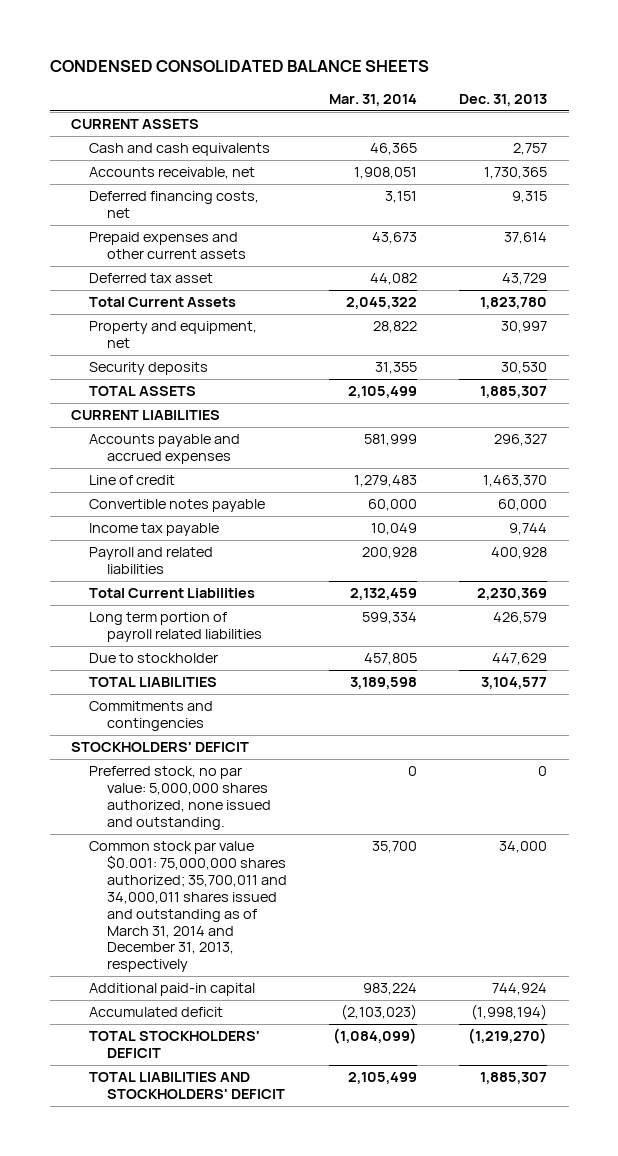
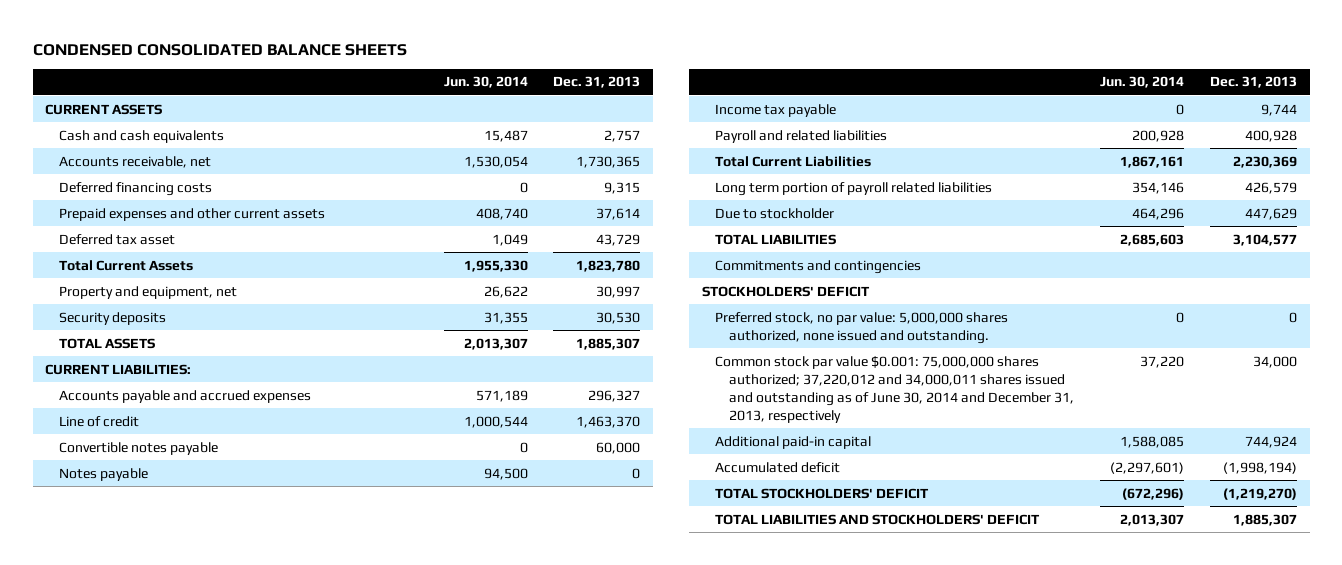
- | Mar. 31, 2014 | Dec. 31, 2013
+ | Jun. 30, 2014 | Dec. 31, 2013
- Deferred financing costs, net | 3,151 | 9,315
+ Deferred financing costs | 0 | 9,315
- CURRENT LIABILITIES
+ CURRENT LIABILITIES:
+ Notes payable | 94,500 | 0
- Common stock par value $0.001: 75,000,000 shares authorized; 35,700,011 and 34,000,011 shares issued and outstanding as of March 31, 2014 and December 31, 2013, respectively | 35,700 | 34,000
+ Common stock par value $0.001: 75,000,000 shares authorized; 37,220,012 and 34,000,011 shares issued and outstanding as of June 30, 2014 and December 31, 2013, respectively | 37,220 | 34,000

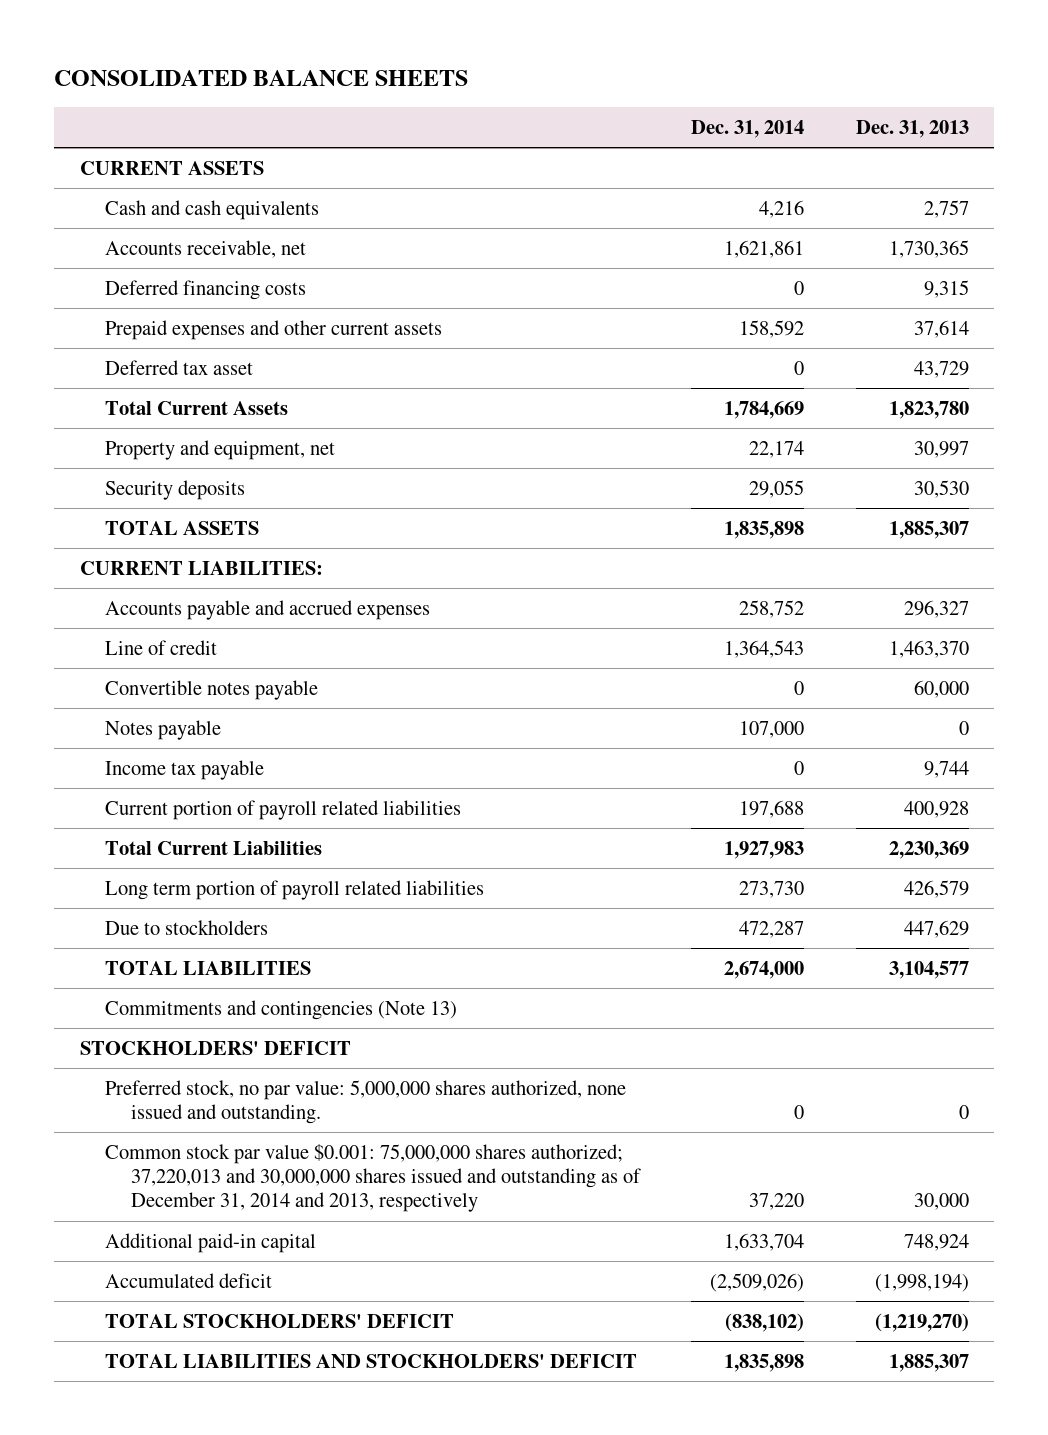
- CONDENSED CONSOLIDATED BALANCE SHEETS
+ CONSOLIDATED BALANCE SHEETS
- | Jun. 30, 2014 | Dec. 31, 2013
+ | Dec. 31, 2014 | Dec. 31, 2013
- Payroll and related liabilities | 200,928 | 400,928
+ Current portion of payroll related liabilities | 197,688 | 400,928
- Due to stockholder | 464,296 | 447,629
+ Due to stockholders | 472,287 | 447,629
- Commitments and contingencies
+ Commitments and contingencies (Note 13)
- Common stock par value $0.001: 75,000,000 shares authorized; 37,220,012 and 34,000,011 shares issued and outstanding as of June 30, 2014 and December 31, 2013, respectively | 37,220 | 34,000
- Additional paid-in capital | 1,588,085 | 744,924
+ Common stock par value $0.001: 75,000,000 shares authorized; 37,220,013 and 30,000,000 shares issued and outstanding as of December 31, 2014 and 2013, respectively | 37,220 | 30,000
+ Additional paid-in capital | 1,633,704 | 748,924

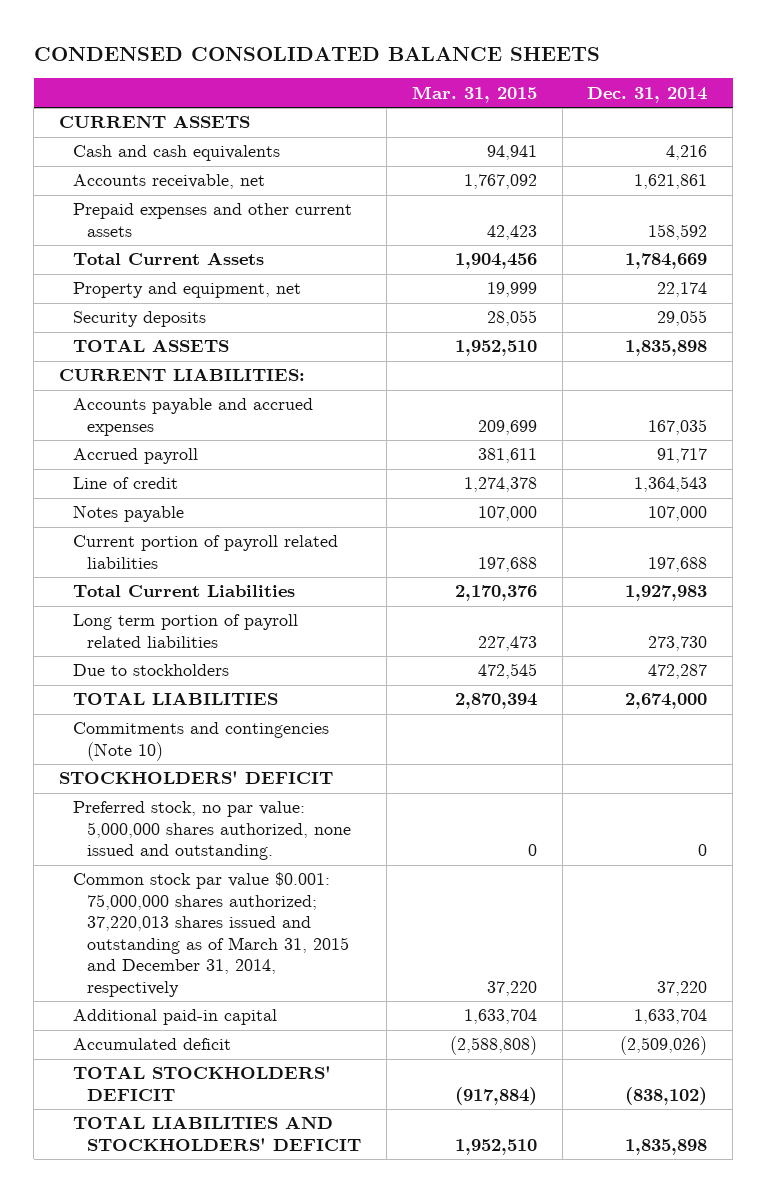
- CONSOLIDATED BALANCE SHEETS
+ CONDENSED CONSOLIDATED BALANCE SHEETS
- | Dec. 31, 2014 | Dec. 31, 2013
+ | Mar. 31, 2015 | Dec. 31, 2014
- Deferred financing costs | 0 | 9,315
- Deferred tax asset | 0 | 43,729
- Accounts payable and accrued expenses | 258,752 | 296,327
+ Accounts payable and accrued expenses | 209,699 | 167,035
+ Accrued payroll | 381,611 | 91,717
- Convertible notes payable | 0 | 60,000
- Income tax payable | 0 | 9,744
- Commitments and contingencies (Note 13)
+ Commitments and contingencies (Note 10)
- Common stock par value $0.001: 75,000,000 shares authorized; 37,220,013 and 30,000,000 shares issued and outstanding as of December 31, 2014 and 2013, respectively | 37,220 | 30,000
+ Common stock par value $0.001: 75,000,000 shares authorized; 37,220,013 shares issued and outstanding as of March 31, 2015 and December 31, 2014, respectively | 37,220 | 37,220

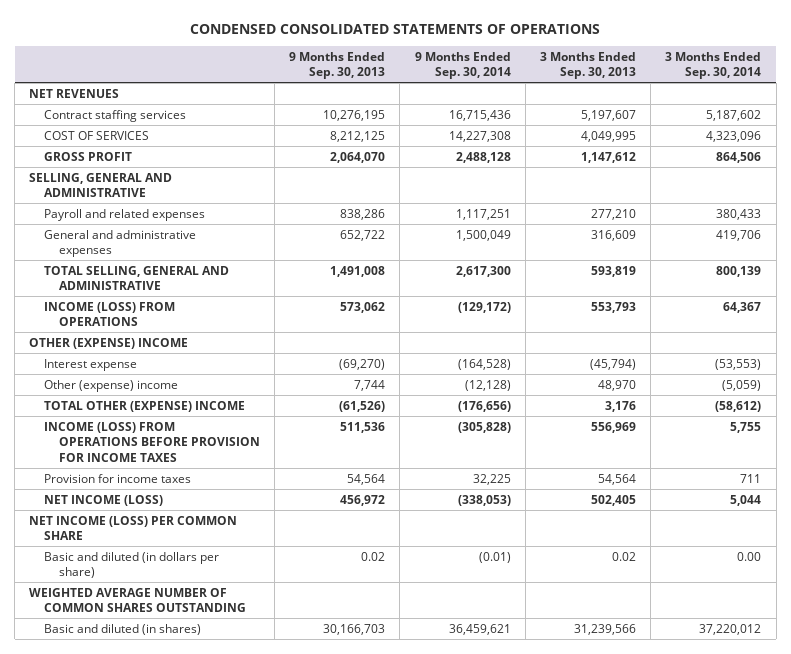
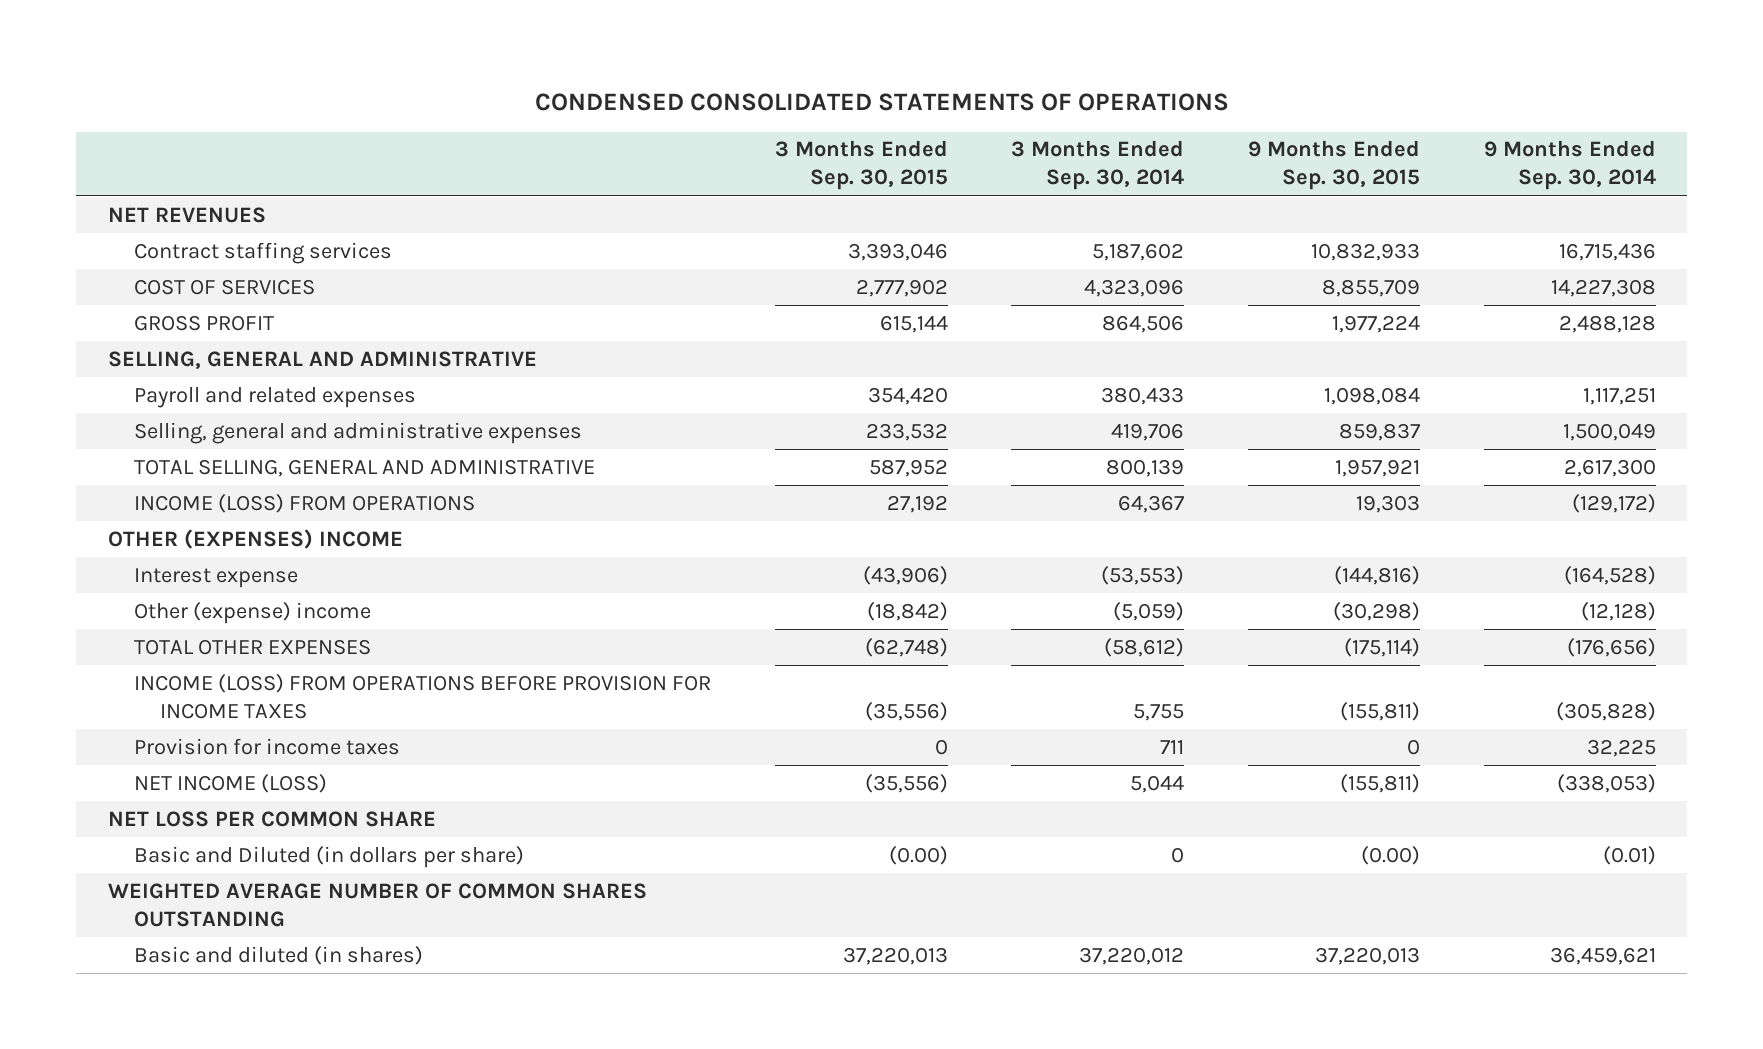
- | 9 Months Ended Sep. 30, 2013 | 9 Months Ended Sep. 30, 2014 | 3 Months Ended Sep. 30, 2013 | 3 Months Ended Sep. 30, 2014
+ | 3 Months Ended Sep. 30, 2015 | 3 Months Ended Sep. 30, 2014 | 9 Months Ended Sep. 30, 2015 | 9 Months Ended Sep. 30, 2014
- General and administrative expenses | 652,722 | 1,500,049 | 316,609 | 419,706
+ Selling, general and administrative expenses | 233,532 | 419,706 | 859,837 | 1,500,049
- OTHER (EXPENSE) INCOME
+ OTHER (EXPENSES) INCOME
- TOTAL OTHER (EXPENSE) INCOME | (61,526) | (176,656) | 3,176 | (58,612)
+ TOTAL OTHER EXPENSES | (62,748) | (58,612) | (175,114) | (176,656)
- NET INCOME (LOSS) PER COMMON SHARE
- Basic and diluted (in dollars per share) | 0.02 | (0.01) | 0.02 | 0.00
+ NET LOSS PER COMMON SHARE
+ Basic and Diluted (in dollars per share) | (0.00) | 0 | (0.00) | (0.01)

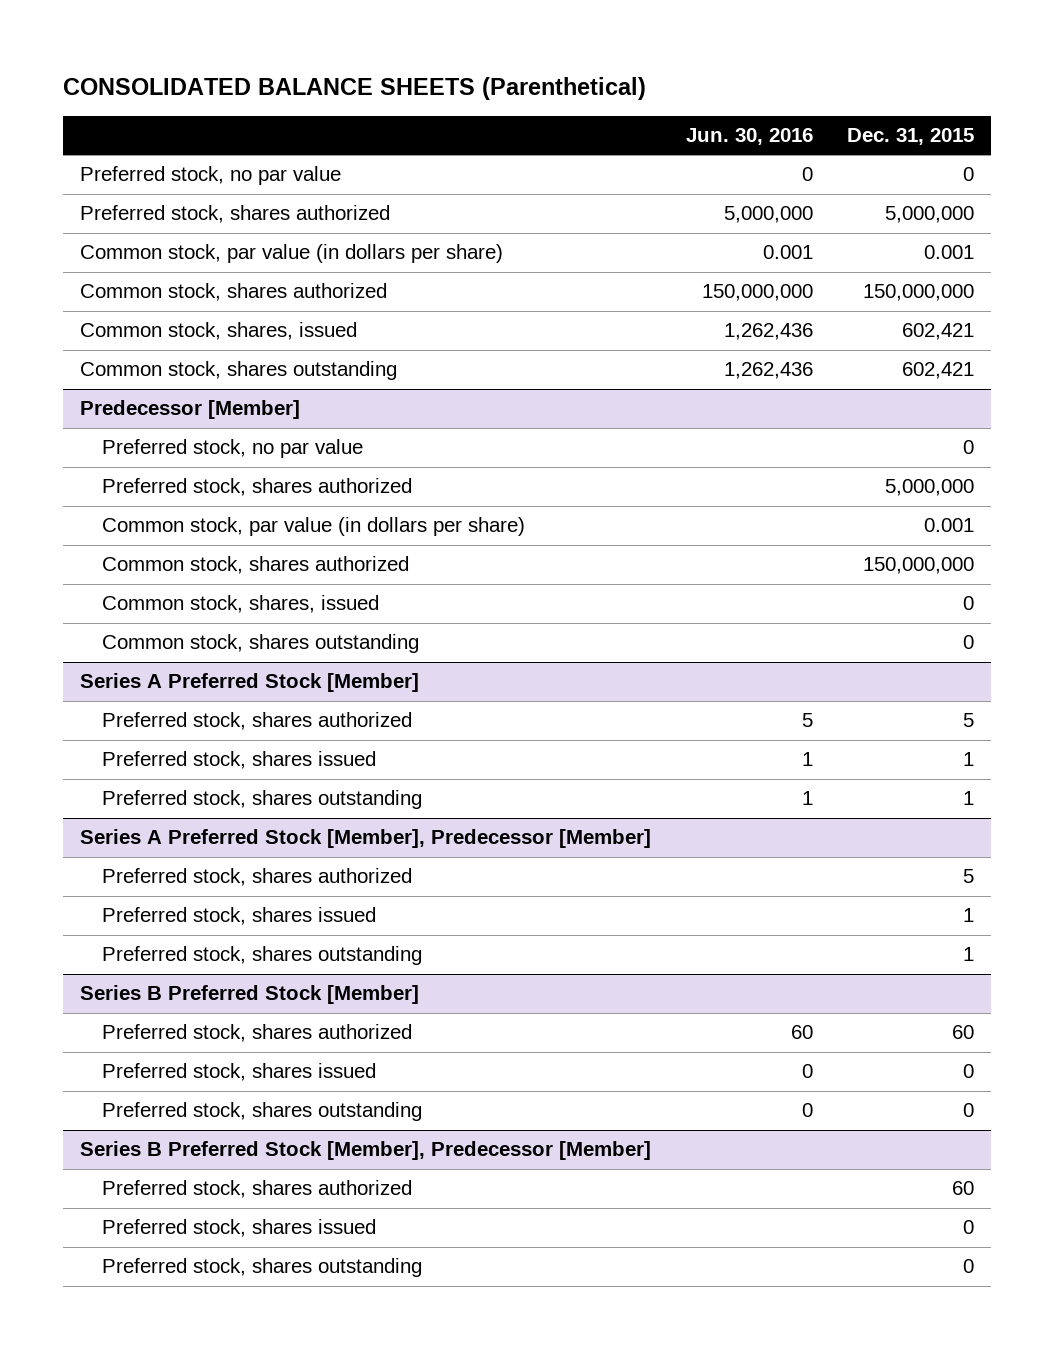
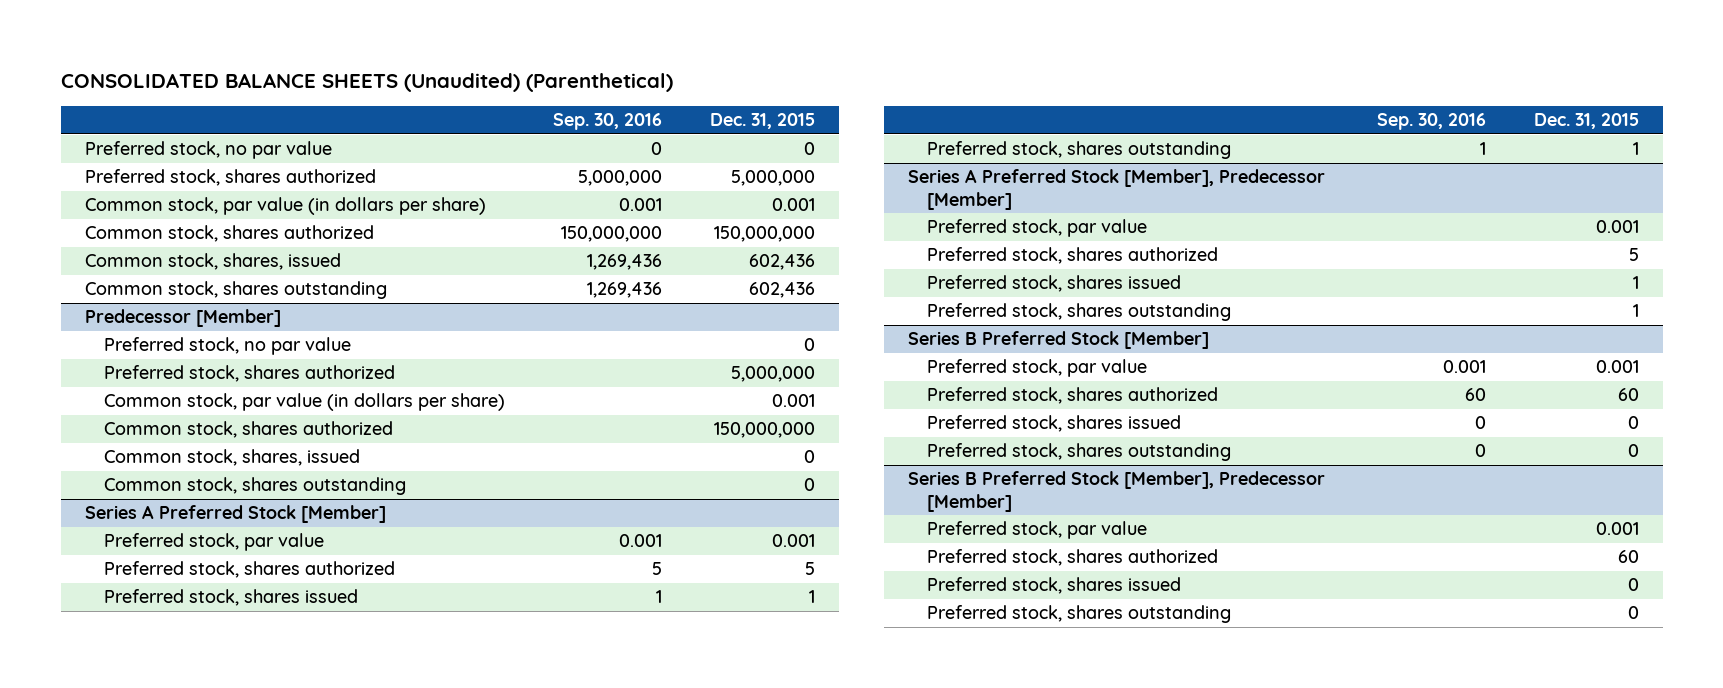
- CONSOLIDATED BALANCE SHEETS (Parenthetical)
+ CONSOLIDATED BALANCE SHEETS (Unaudited) (Parenthetical)
- | Jun. 30, 2016 | Dec. 31, 2015
+ | Sep. 30, 2016 | Dec. 31, 2015
- Common stock, shares, issued | 1,262,436 | 602,421
- Common stock, shares outstanding | 1,262,436 | 602,421
+ Common stock, shares, issued | 1,269,436 | 602,436
+ Common stock, shares outstanding | 1,269,436 | 602,436
@ Series A Preferred Stock [Member]
+ Preferred stock, par value | 0.001 | 0.001
@ Series A Preferred Stock [Member], Predecessor [Member]
+ Preferred stock, par value | | 0.001
@ Series B Preferred Stock [Member]
+ Preferred stock, par value | 0.001 | 0.001
@ Series B Preferred Stock [Member], Predecessor [Member]
+ Preferred stock, par value | | 0.001

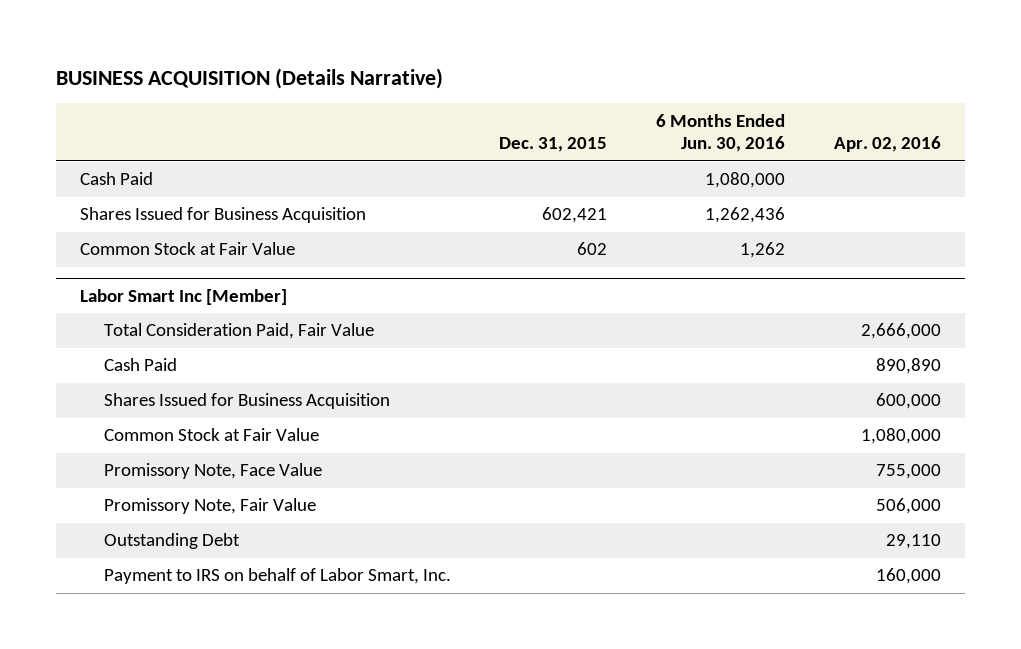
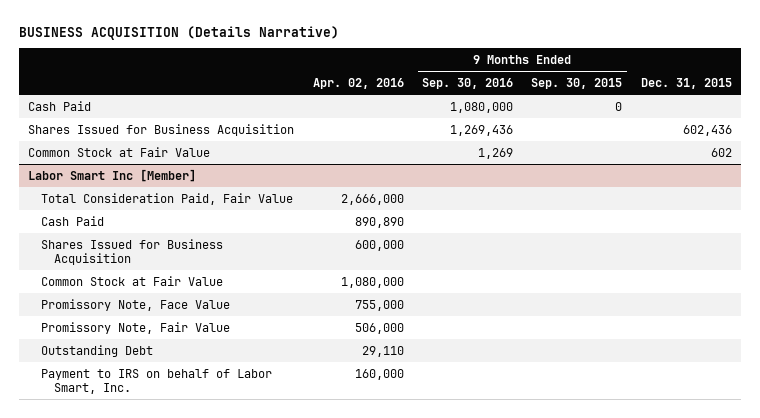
- | Dec. 31, 2015 | 6 Months Ended Jun. 30, 2016 | Apr. 02, 2016
+ | Apr. 02, 2016 | 9 Months Ended Sep. 30, 2016 | 9 Months Ended Sep. 30, 2015 | Dec. 31, 2015
- Shares Issued for Business Acquisition | 602,421 | 1,262,436 |
+ Shares Issued for Business Acquisition | | 1,269,436 | | 602,436

